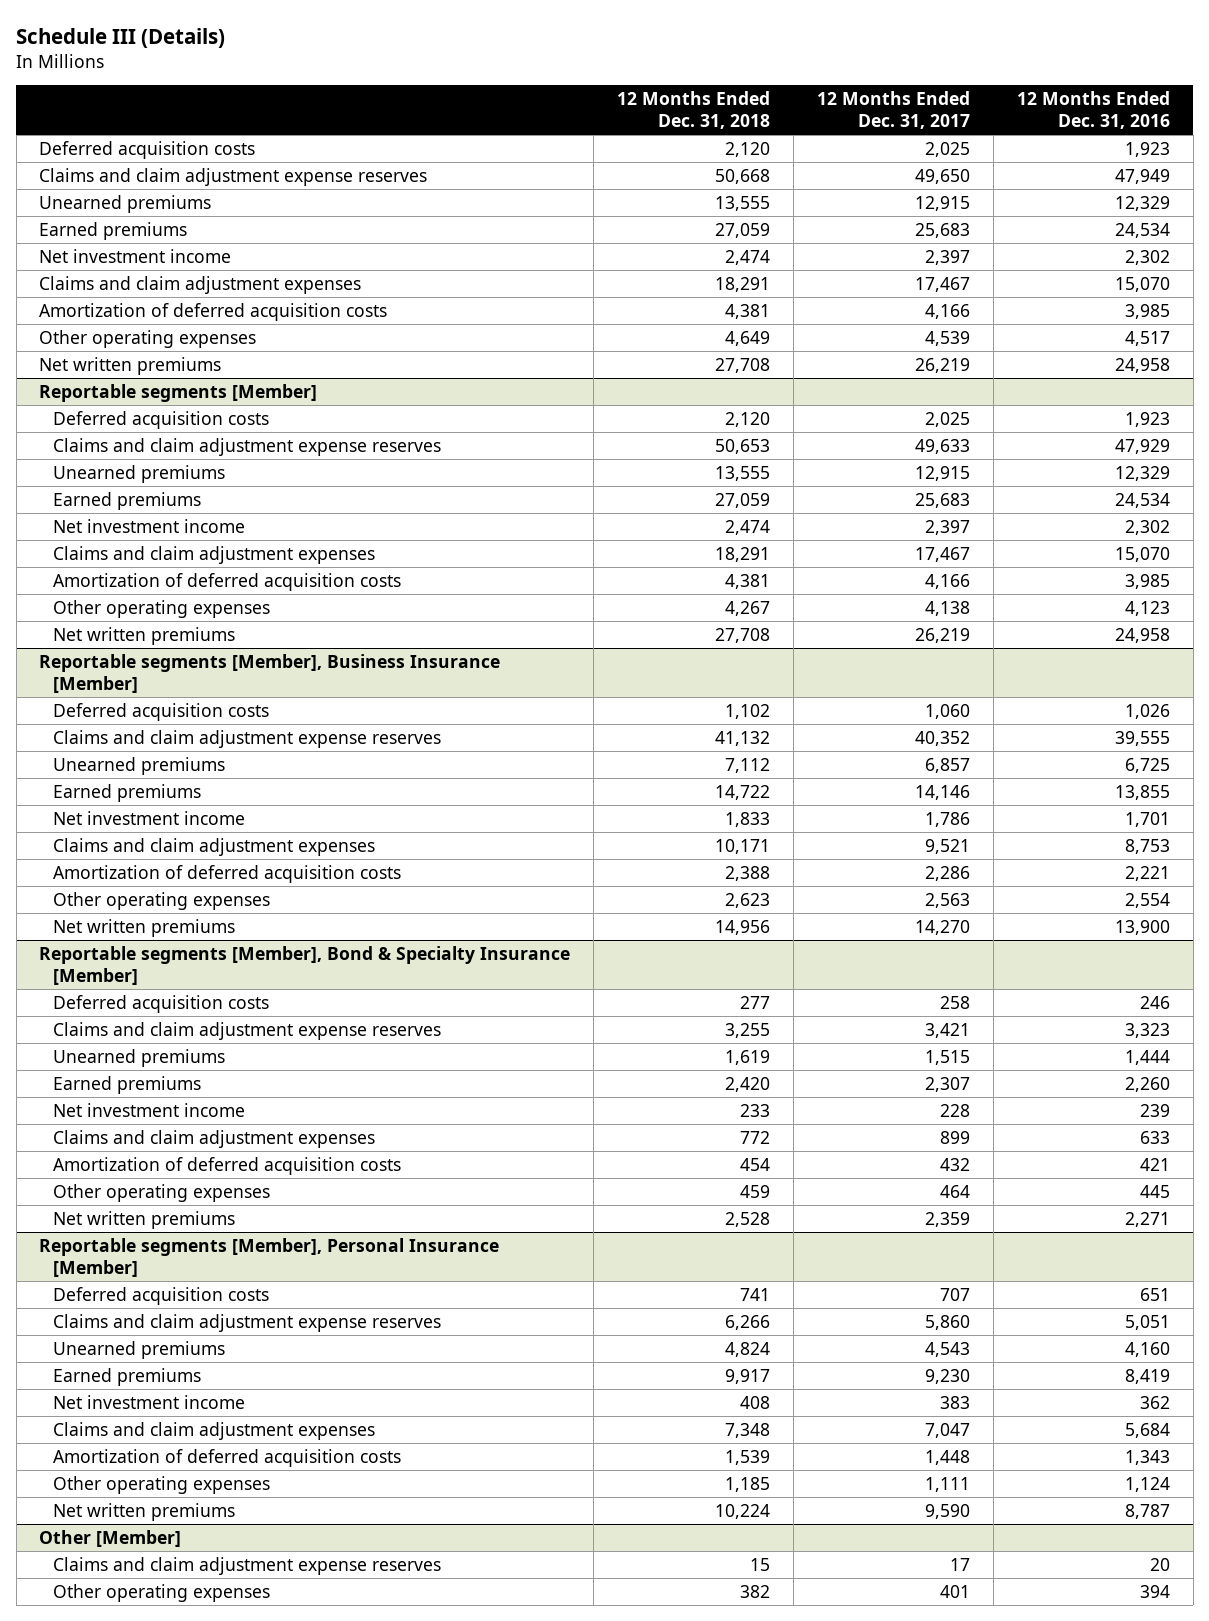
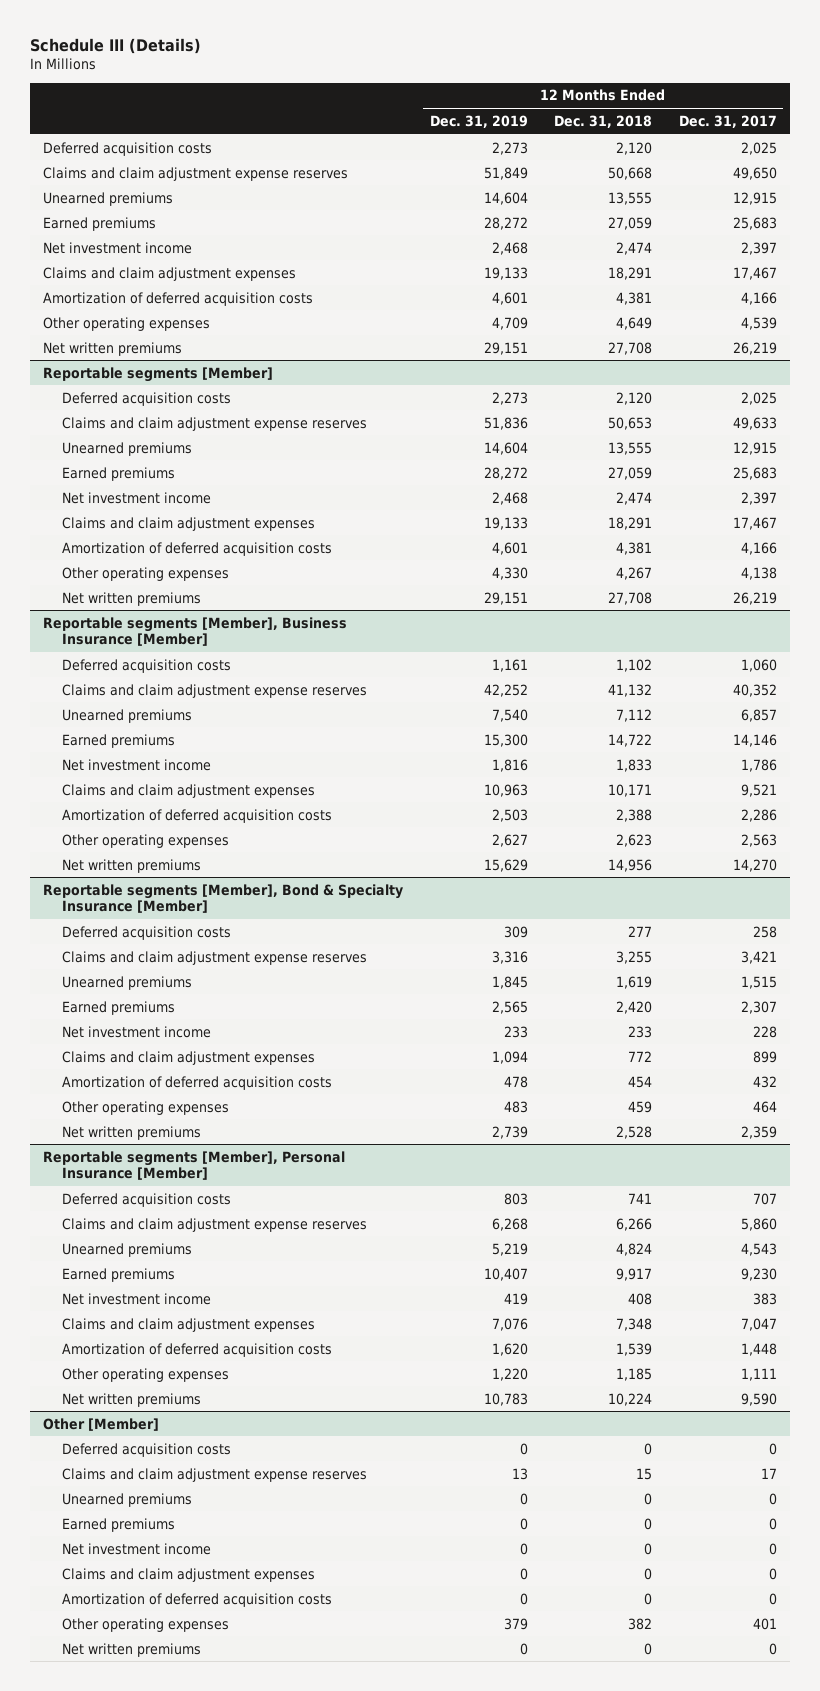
- | 12 Months Ended Dec. 31, 2018 | 12 Months Ended Dec. 31, 2017 | 12 Months Ended Dec. 31, 2016
+ | 12 Months Ended Dec. 31, 2019 | 12 Months Ended Dec. 31, 2018 | 12 Months Ended Dec. 31, 2017
@ Other [Member]
+ Deferred acquisition costs | 0 | 0 | 0
+ Unearned premiums | 0 | 0 | 0
+ Earned premiums | 0 | 0 | 0
+ Net investment income | 0 | 0 | 0
+ Claims and claim adjustment expenses | 0 | 0 | 0
+ Amortization of deferred acquisition costs | 0 | 0 | 0
+ Net written premiums | 0 | 0 | 0

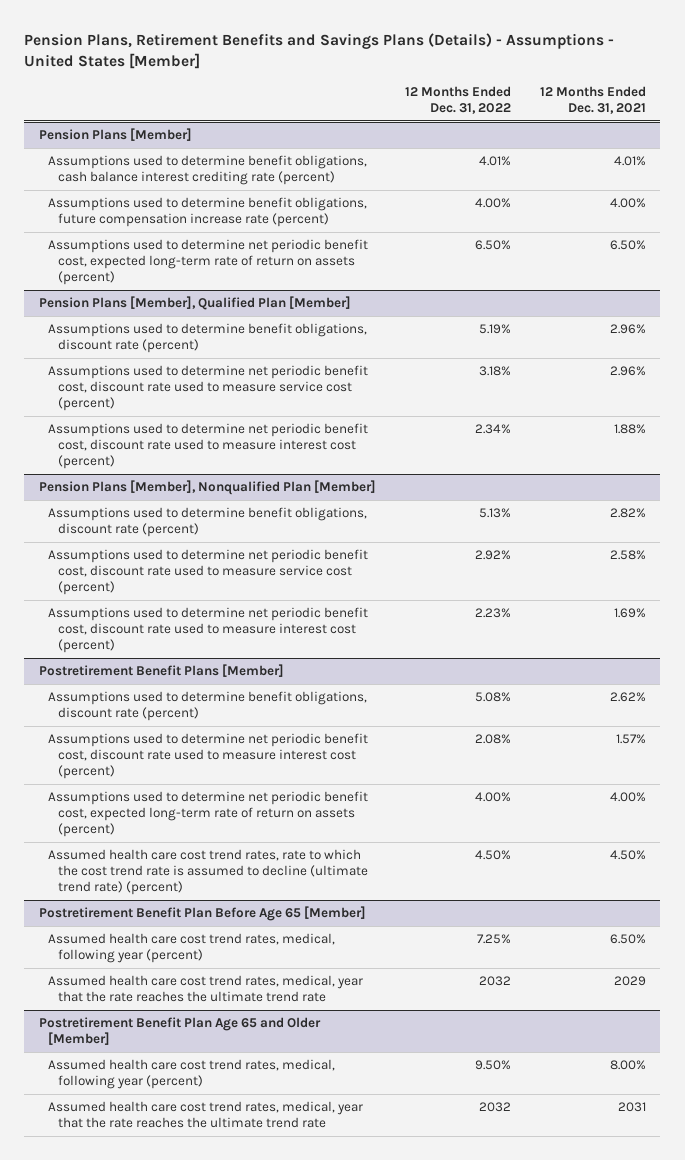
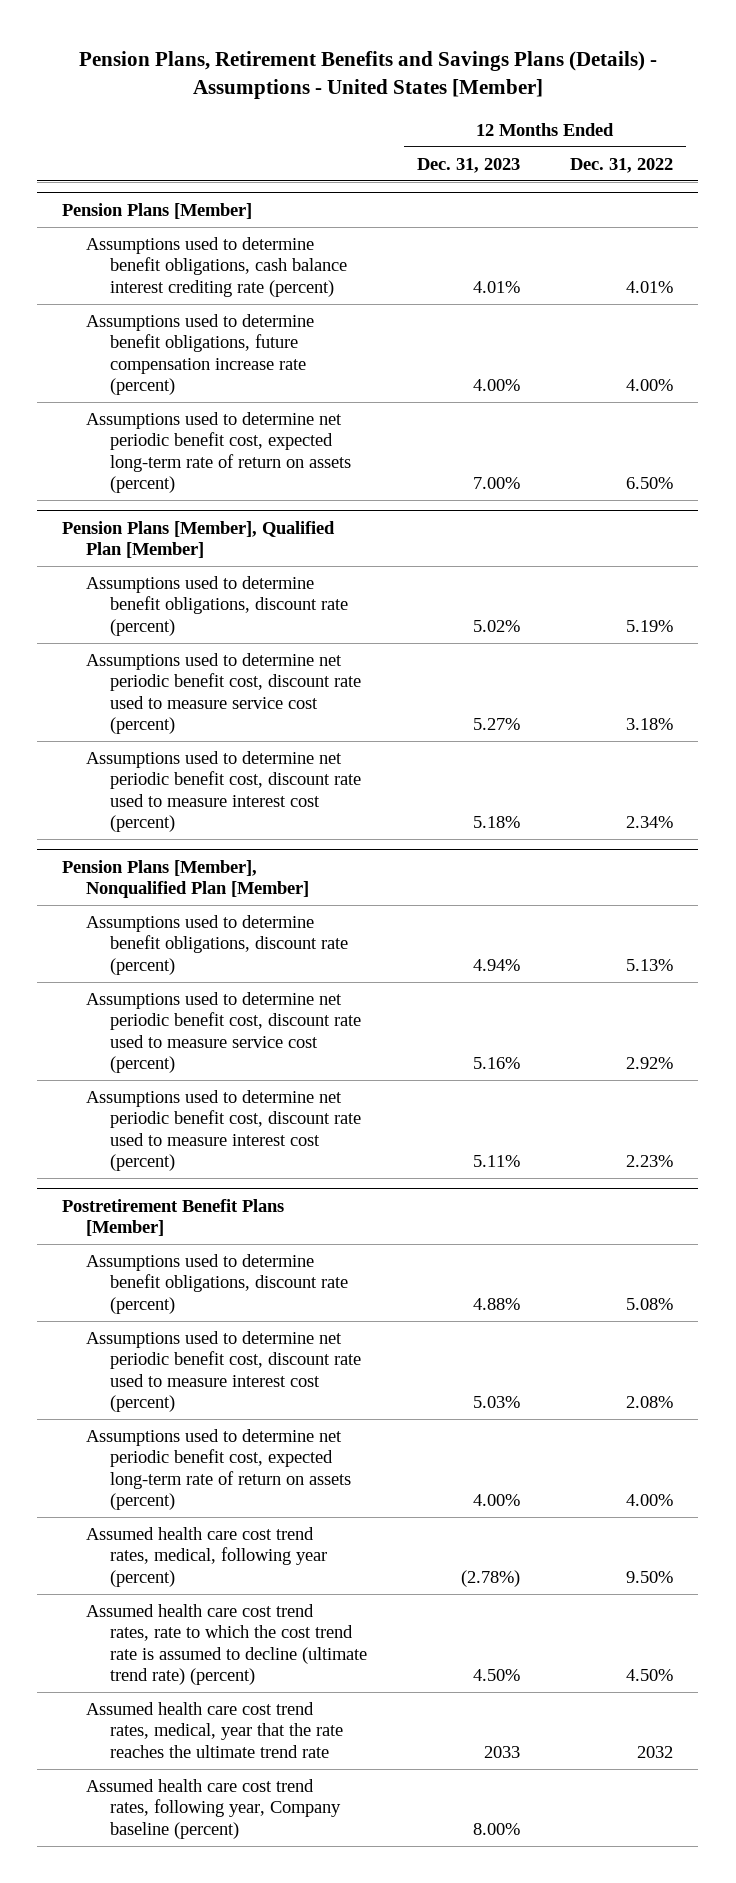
- | 12 Months Ended Dec. 31, 2022 | 12 Months Ended Dec. 31, 2021
+ | 12 Months Ended Dec. 31, 2023 | 12 Months Ended Dec. 31, 2022
- Postretirement Benefit Plan Before Age 65 [Member]
- Assumed health care cost trend rates, medical, following year (percent) | 7.25% | 6.50%
- Assumed health care cost trend rates, medical, year that the rate reaches the ultimate trend rate | 2032 | 2029
- Postretirement Benefit Plan Age 65 and Older [Member]
@ Postretirement Benefit Plans [Member]
moved down: Assumed health care cost trend rates, rate to which the cost trend rate is assumed to decline (ultimate trend rate) (percent) | 4.50% | 4.50%
+ Assumed health care cost trend rates, following year, Company baseline (percent) | 8.00% |

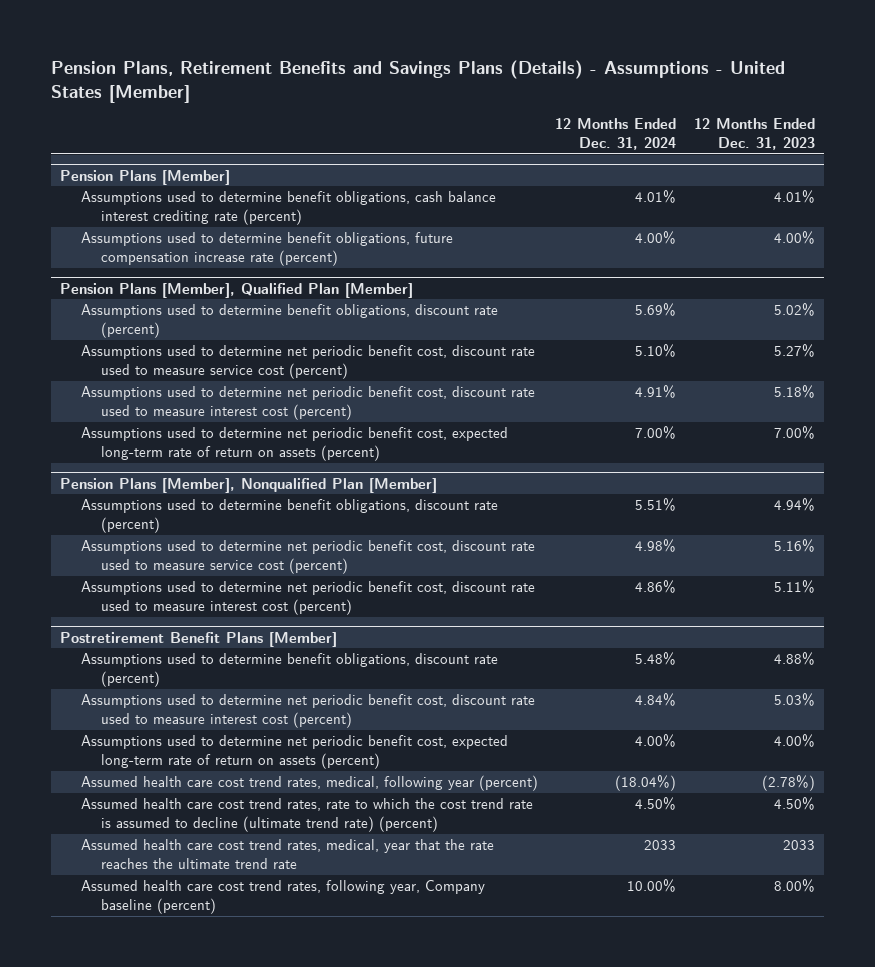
- | 12 Months Ended Dec. 31, 2023 | 12 Months Ended Dec. 31, 2022
+ | 12 Months Ended Dec. 31, 2024 | 12 Months Ended Dec. 31, 2023
@ Pension Plans [Member]
- Assumptions used to determine net periodic benefit cost, expected long-term rate of return on assets (percent) | 7.00% | 6.50%
@ Pension Plans [Member], Qualified Plan [Member]
+ Assumptions used to determine net periodic benefit cost, expected long-term rate of return on assets (percent) | 7.00% | 7.00%

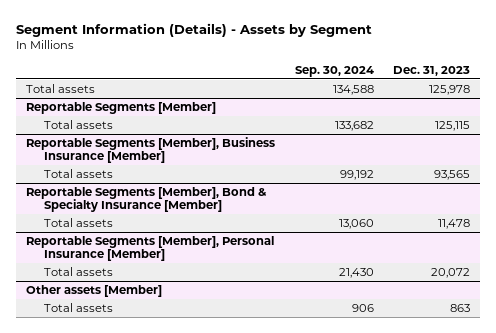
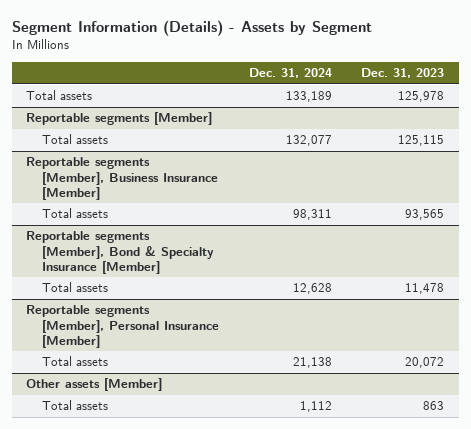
- | Sep. 30, 2024 | Dec. 31, 2023
+ | Dec. 31, 2024 | Dec. 31, 2023
- Reportable Segments [Member]
+ Reportable segments [Member]
- Reportable Segments [Member], Business Insurance [Member]
+ Reportable segments [Member], Business Insurance [Member]
- Reportable Segments [Member], Bond & Specialty Insurance [Member]
+ Reportable segments [Member], Bond & Specialty Insurance [Member]
- Reportable Segments [Member], Personal Insurance [Member]
+ Reportable segments [Member], Personal Insurance [Member]

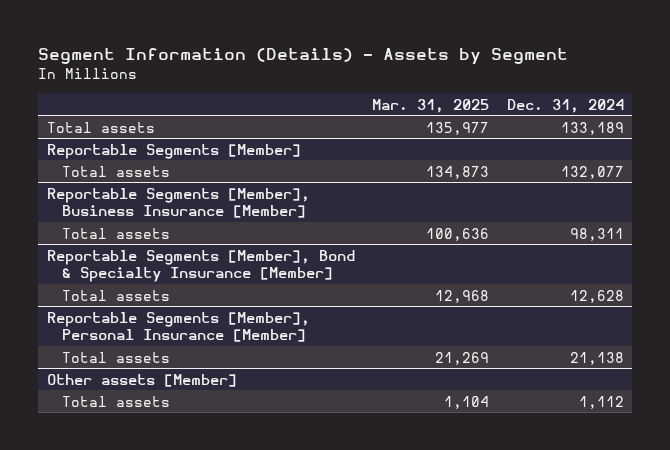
- | Dec. 31, 2024 | Dec. 31, 2023
+ | Mar. 31, 2025 | Dec. 31, 2024
- Reportable segments [Member]
+ Reportable Segments [Member]
- Reportable segments [Member], Business Insurance [Member]
+ Reportable Segments [Member], Business Insurance [Member]
- Reportable segments [Member], Bond & Specialty Insurance [Member]
+ Reportable Segments [Member], Bond & Specialty Insurance [Member]
- Reportable segments [Member], Personal Insurance [Member]
+ Reportable Segments [Member], Personal Insurance [Member]

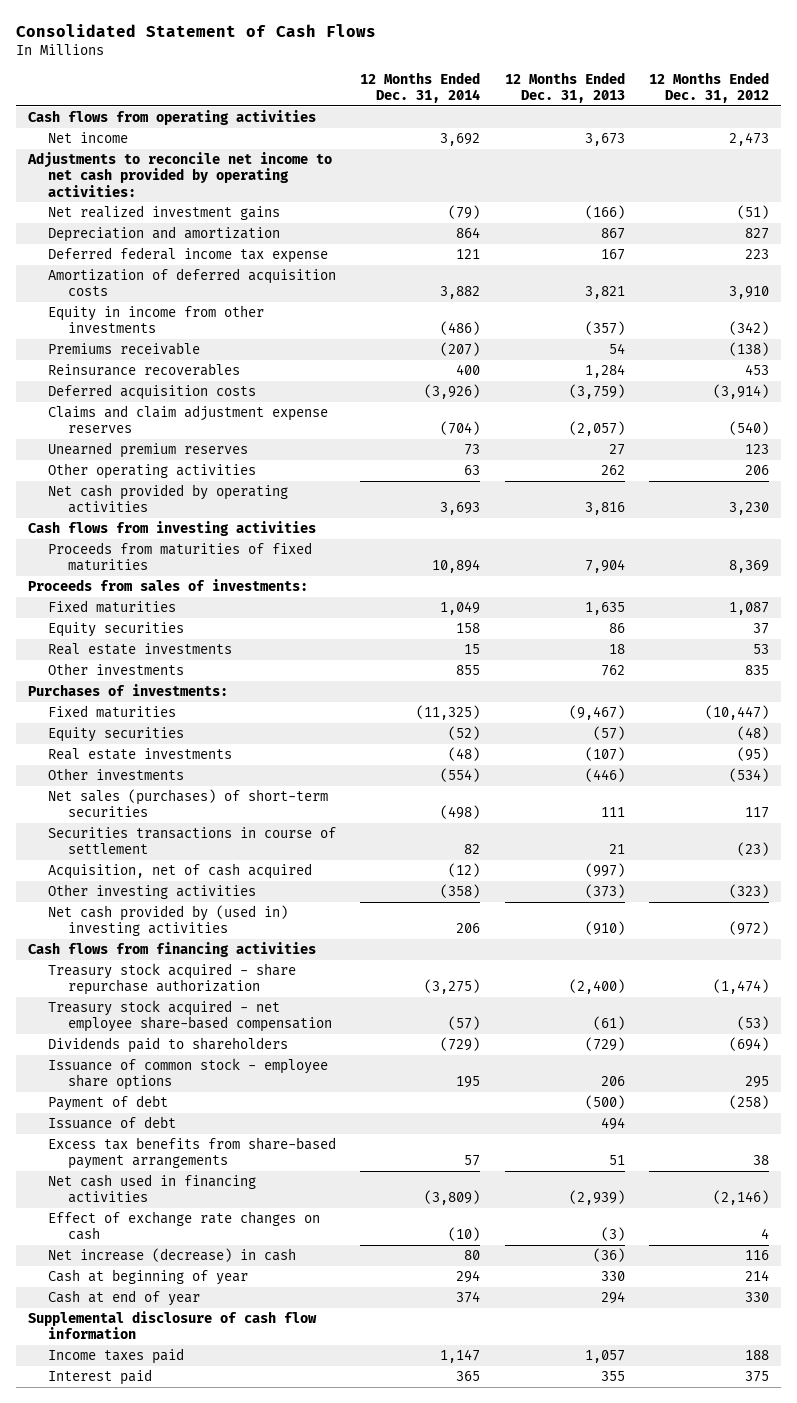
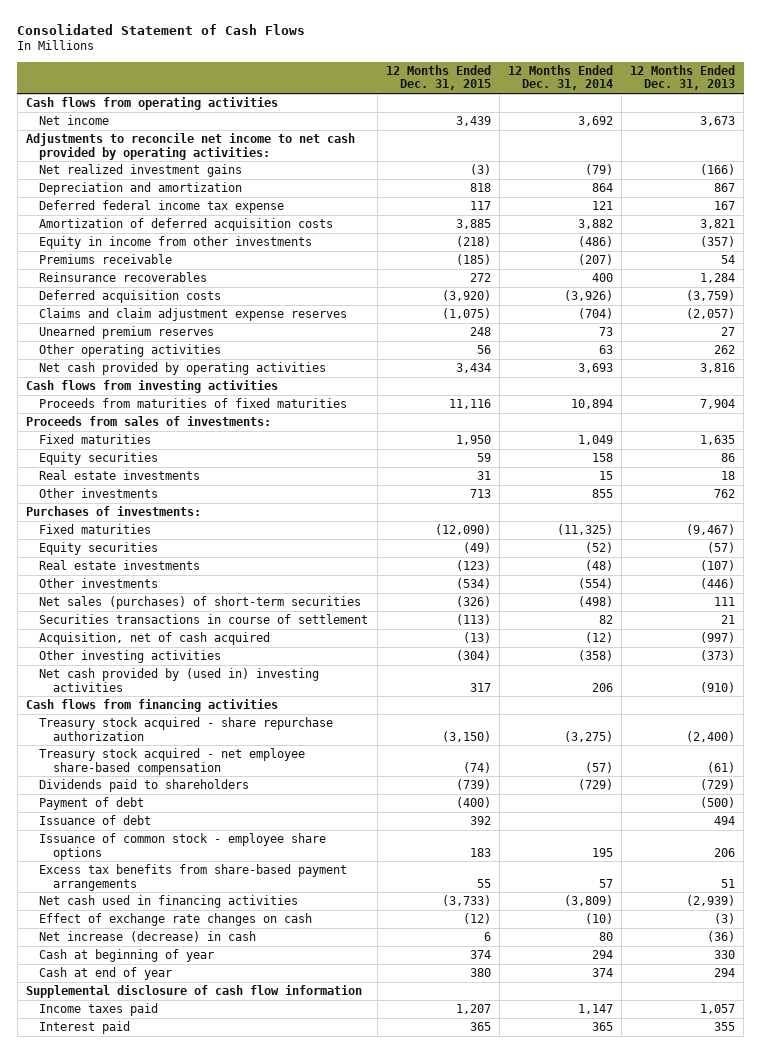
- | 12 Months Ended Dec. 31, 2014 | 12 Months Ended Dec. 31, 2013 | 12 Months Ended Dec. 31, 2012
+ | 12 Months Ended Dec. 31, 2015 | 12 Months Ended Dec. 31, 2014 | 12 Months Ended Dec. 31, 2013
moved down: Issuance of common stock - employee share options | 183 | 195 | 206

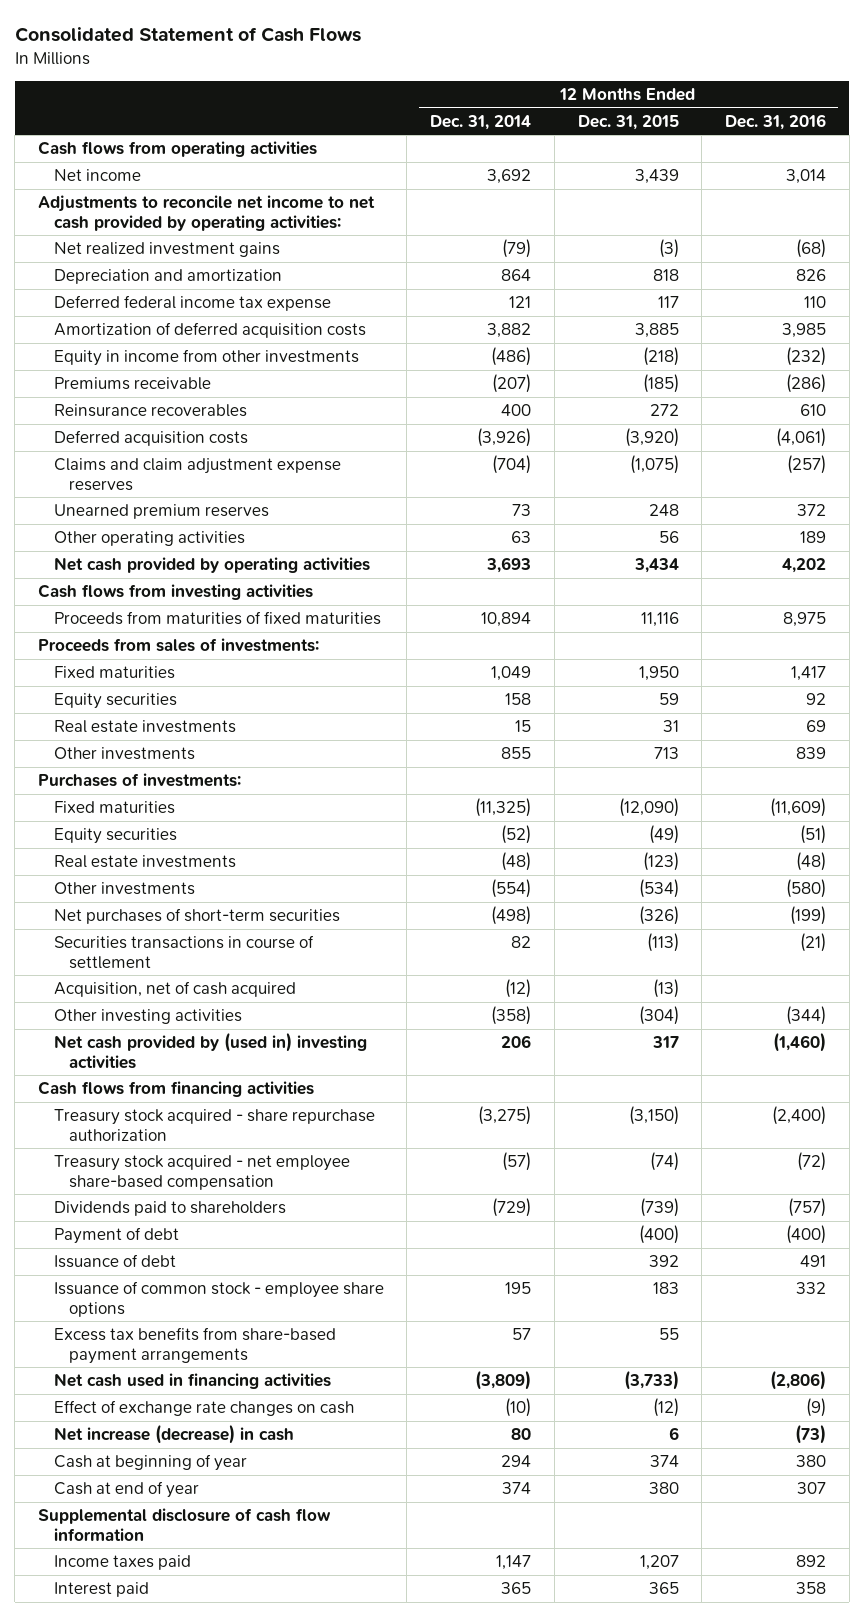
- | 12 Months Ended Dec. 31, 2015 | 12 Months Ended Dec. 31, 2014 | 12 Months Ended Dec. 31, 2013
+ | 12 Months Ended Dec. 31, 2014 | 12 Months Ended Dec. 31, 2015 | 12 Months Ended Dec. 31, 2016
- Net sales (purchases) of short-term securities | (326) | (498) | 111
+ Net purchases of short-term securities | (498) | (326) | (199)

